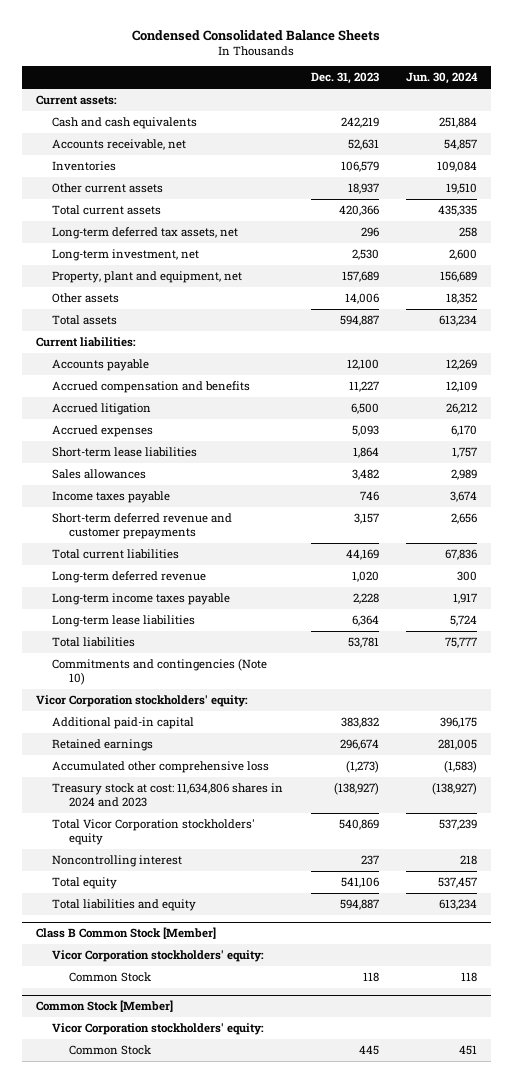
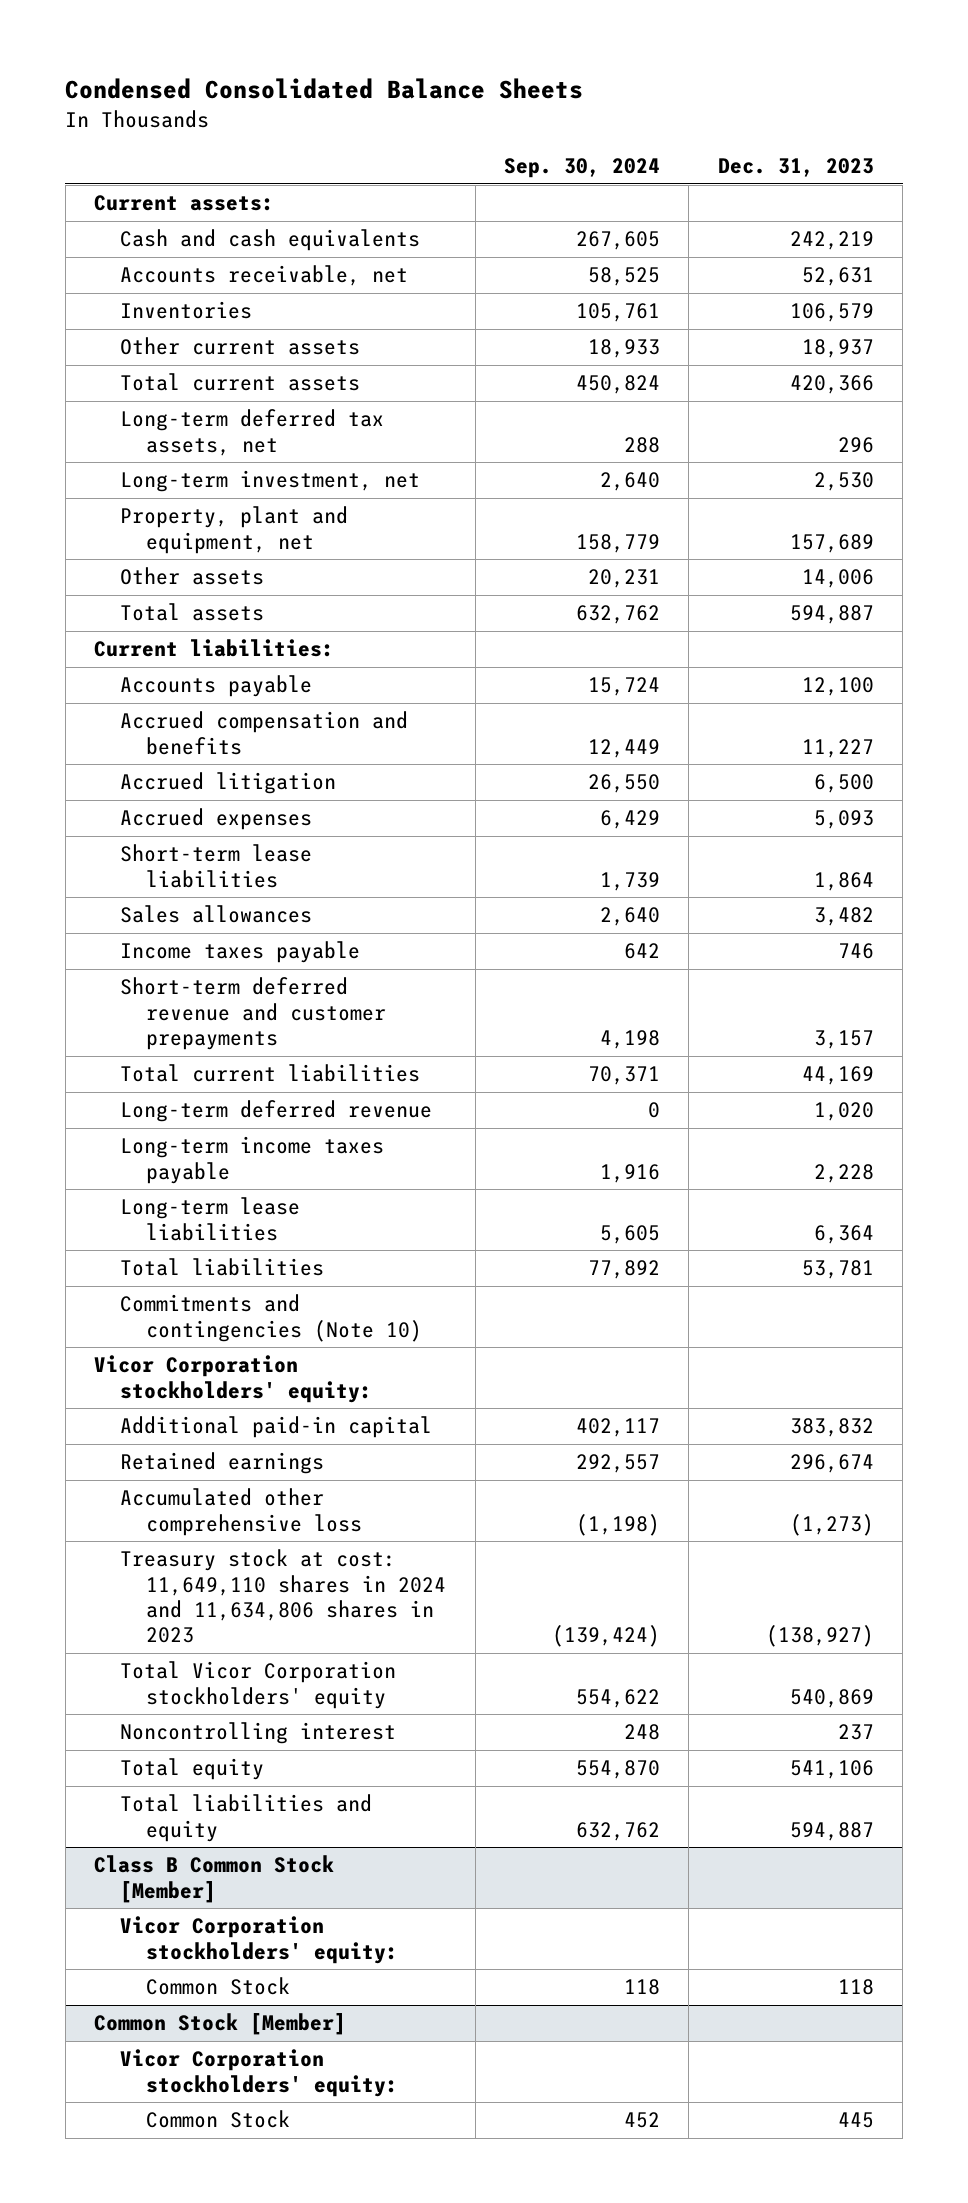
- | Dec. 31, 2023 | Jun. 30, 2024
+ | Sep. 30, 2024 | Dec. 31, 2023
- Treasury stock at cost: 11,634,806 shares in 2024 and 2023 | (138,927) | (138,927)
+ Treasury stock at cost: 11,649,110 shares in 2024 and 11,634,806 shares in 2023 | (139,424) | (138,927)

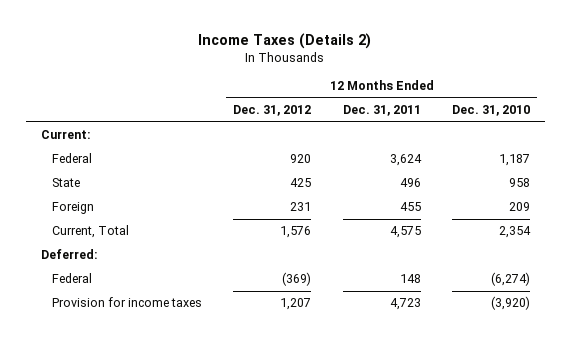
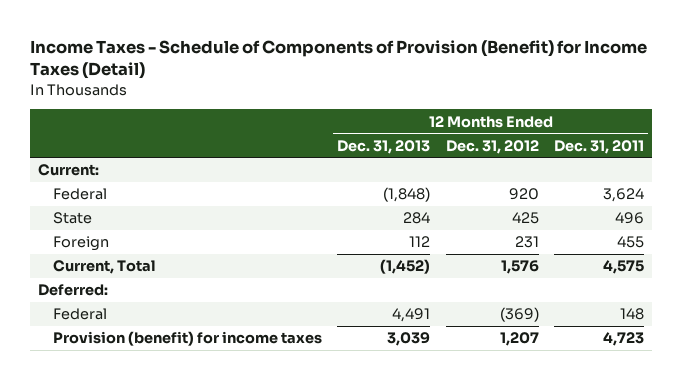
- Income Taxes (Details 2)
+ Income Taxes - Schedule of Components of Provision (Benefit) for Income Taxes (Detail)
- | 12 Months Ended Dec. 31, 2012 | 12 Months Ended Dec. 31, 2011 | 12 Months Ended Dec. 31, 2010
+ | 12 Months Ended Dec. 31, 2013 | 12 Months Ended Dec. 31, 2012 | 12 Months Ended Dec. 31, 2011
- Provision for income taxes | 1,207 | 4,723 | (3,920)
+ Provision (benefit) for income taxes | 3,039 | 1,207 | 4,723

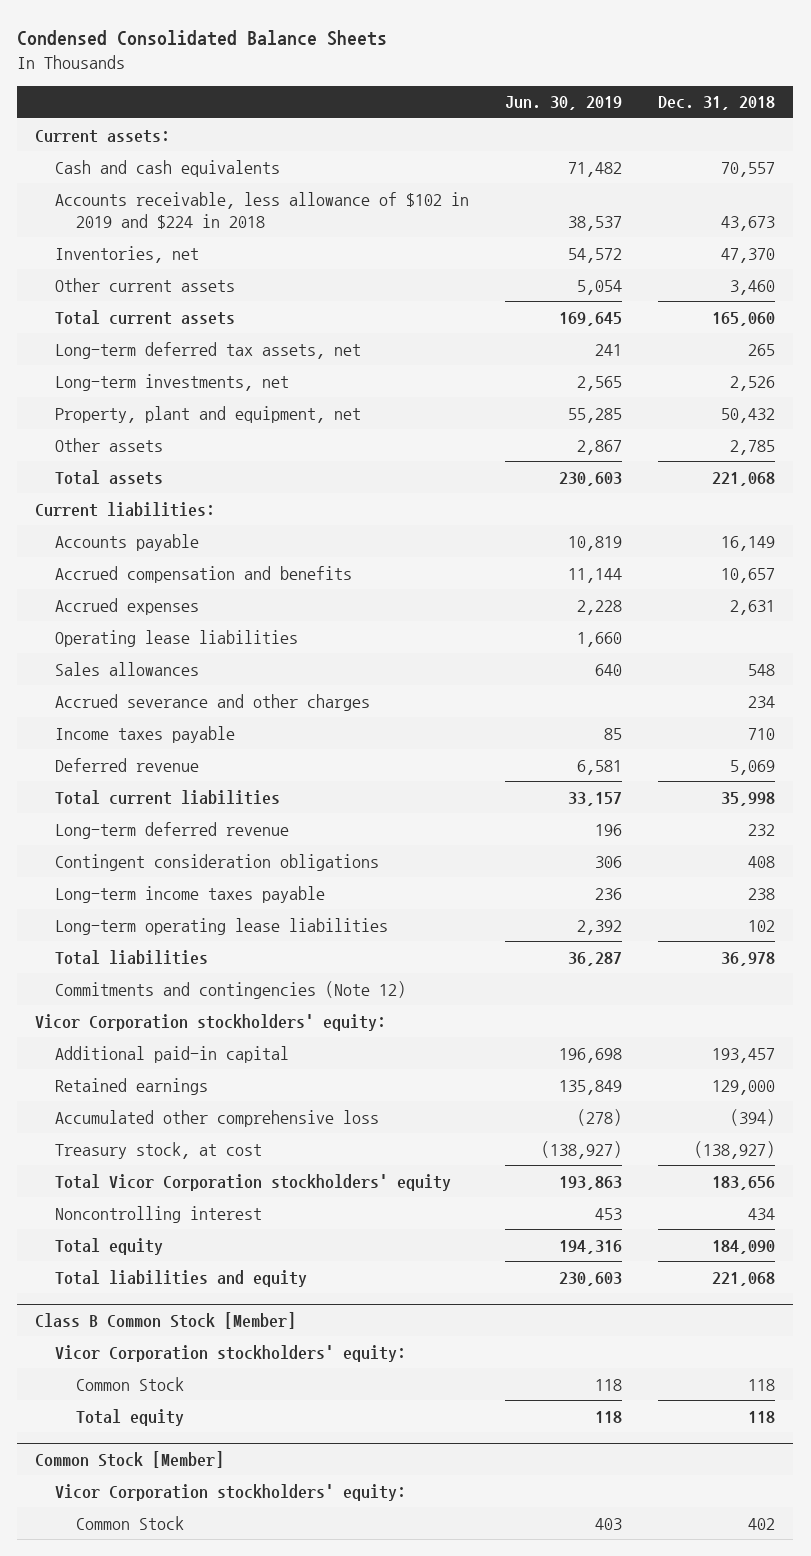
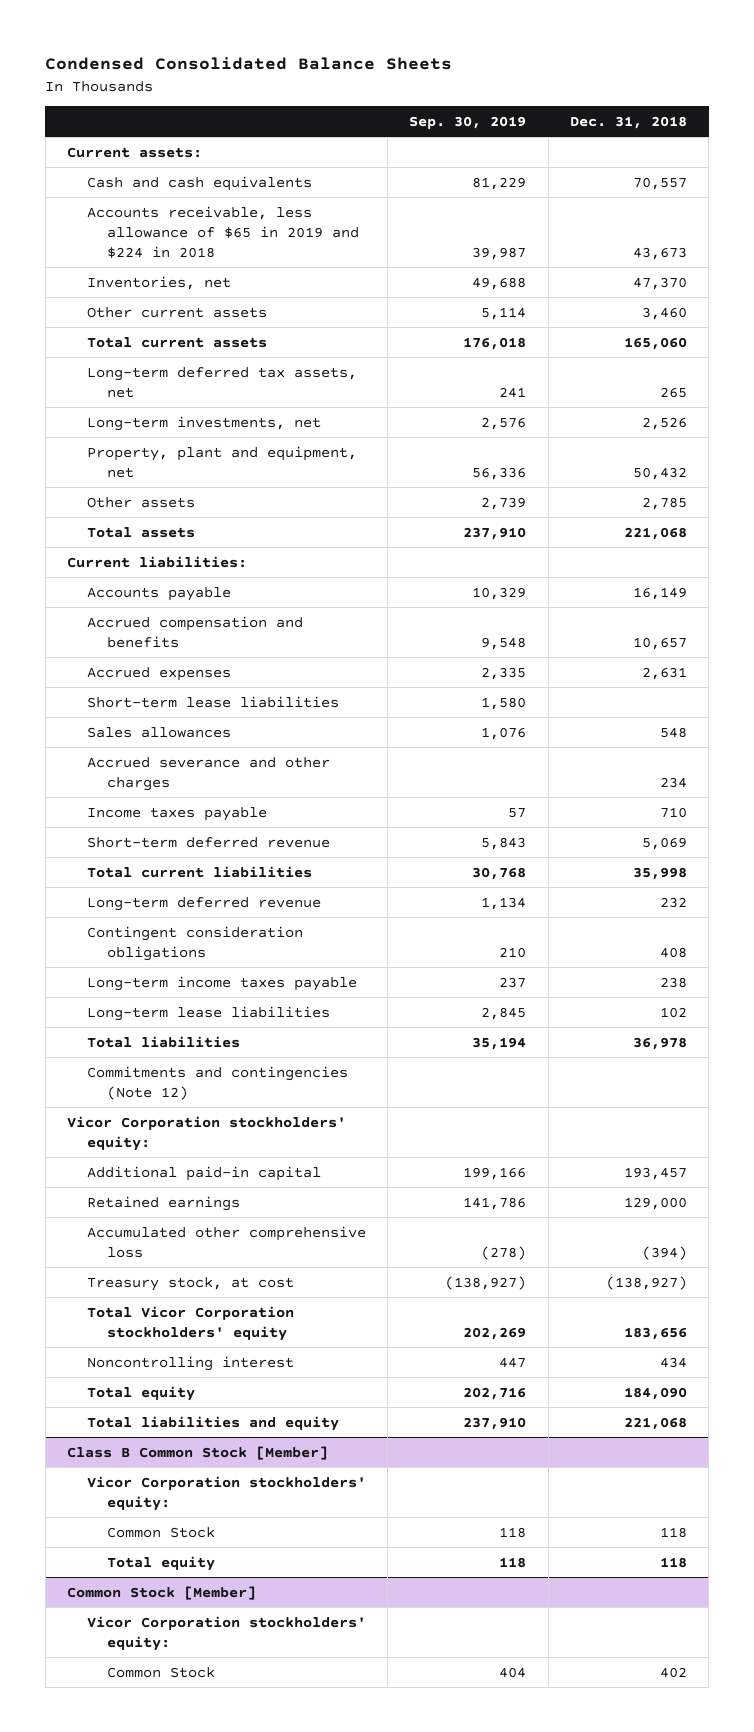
- | Jun. 30, 2019 | Dec. 31, 2018
+ | Sep. 30, 2019 | Dec. 31, 2018
- Accounts receivable, less allowance of $102 in 2019 and $224 in 2018 | 38,537 | 43,673
+ Accounts receivable, less allowance of $65 in 2019 and $224 in 2018 | 39,987 | 43,673
- Operating lease liabilities | 1,660 |
+ Short-term lease liabilities | 1,580 |
- Deferred revenue | 6,581 | 5,069
+ Short-term deferred revenue | 5,843 | 5,069
- Long-term operating lease liabilities | 2,392 | 102
+ Long-term lease liabilities | 2,845 | 102

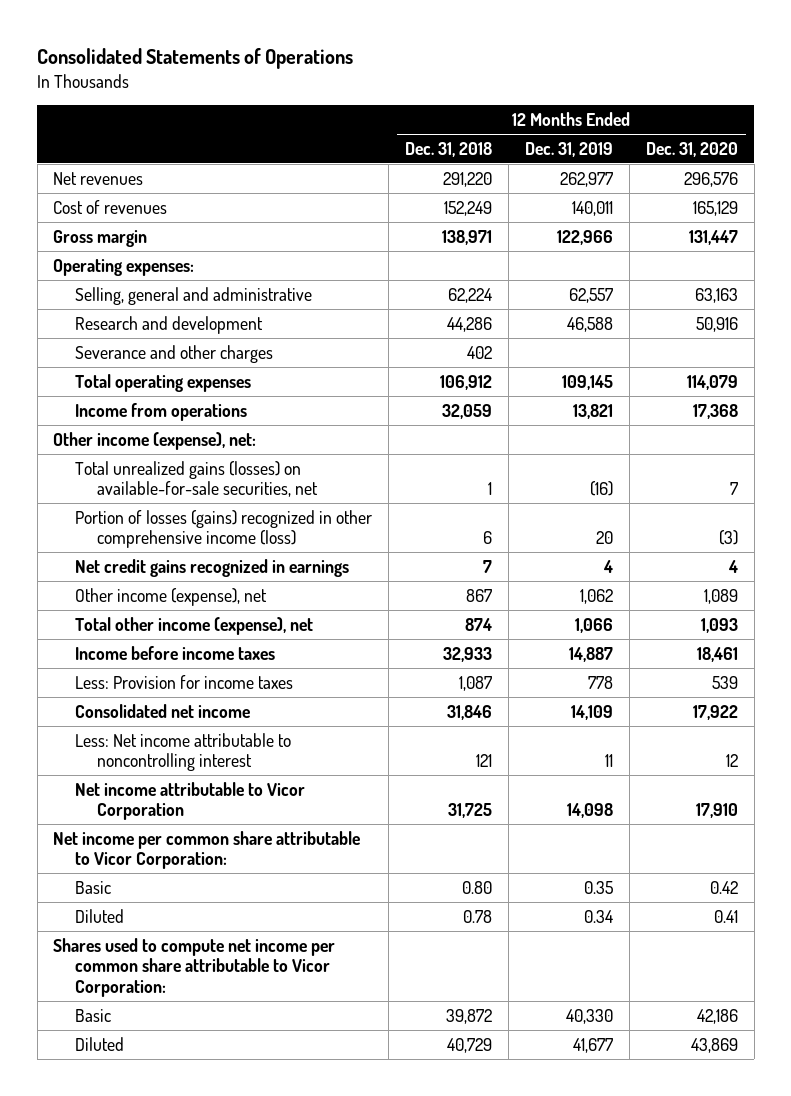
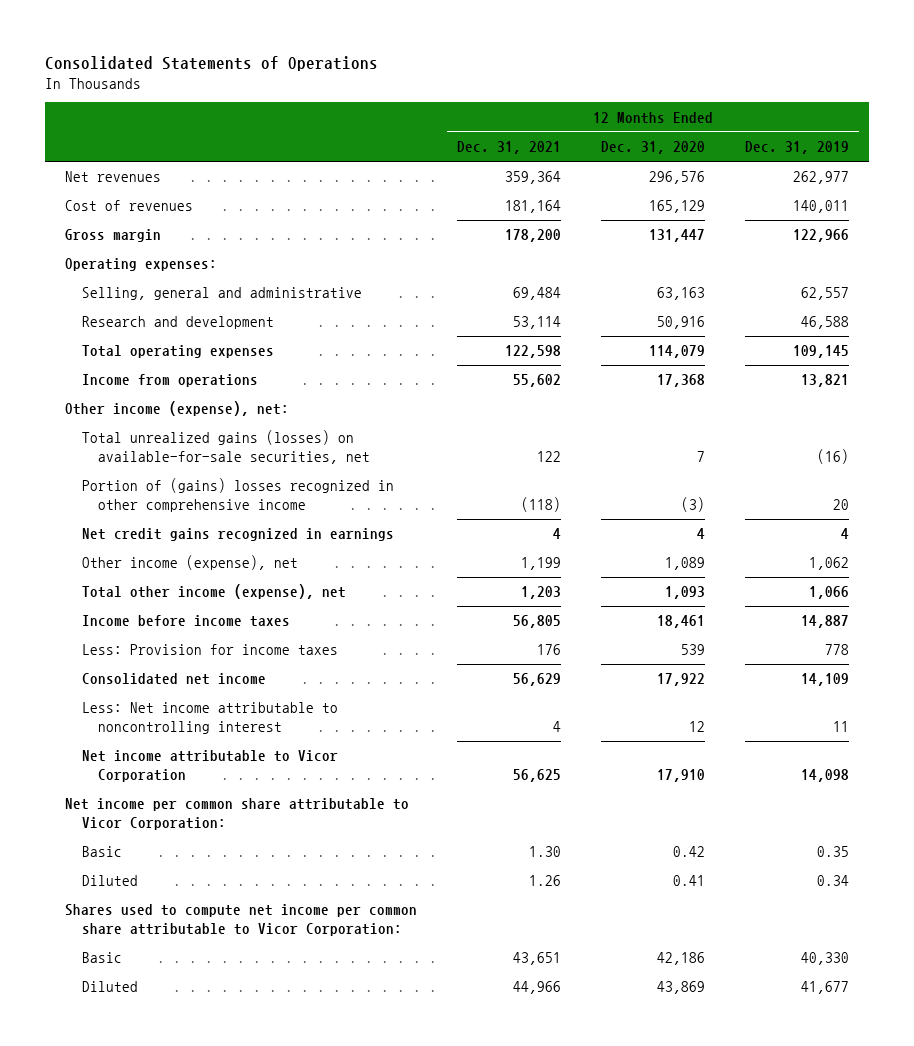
- | 12 Months Ended Dec. 31, 2018 | 12 Months Ended Dec. 31, 2019 | 12 Months Ended Dec. 31, 2020
+ | 12 Months Ended Dec. 31, 2021 | 12 Months Ended Dec. 31, 2020 | 12 Months Ended Dec. 31, 2019
- Severance and other charges | 402 | |
- Portion of losses (gains) recognized in other comprehensive income (loss) | 6 | 20 | (3)
+ Portion of (gains) losses recognized in other comprehensive income | (118) | (3) | 20

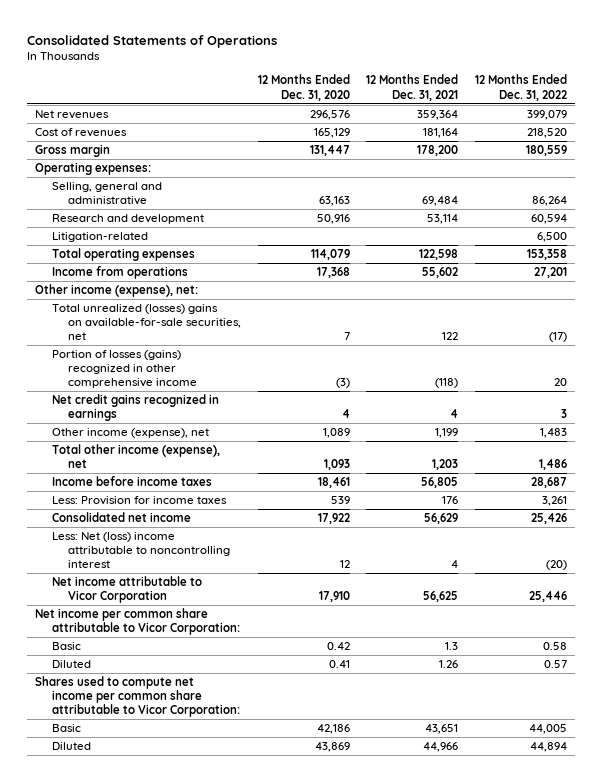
- | 12 Months Ended Dec. 31, 2021 | 12 Months Ended Dec. 31, 2020 | 12 Months Ended Dec. 31, 2019
+ | 12 Months Ended Dec. 31, 2020 | 12 Months Ended Dec. 31, 2021 | 12 Months Ended Dec. 31, 2022
+ Litigation-related | | | 6,500
- Total unrealized gains (losses) on available-for-sale securities, net | 122 | 7 | (16)
- Portion of (gains) losses recognized in other comprehensive income | (118) | (3) | 20
+ Total unrealized (losses) gains on available-for-sale securities, net | 7 | 122 | (17)
+ Portion of losses (gains) recognized in other comprehensive income | (3) | (118) | 20
- Less: Net income attributable to noncontrolling interest | 4 | 12 | 11
+ Less: Net (loss) income attributable to noncontrolling interest | 12 | 4 | (20)
- Basic | 1.30 | 0.42 | 0.35
+ Basic | 0.42 | 1.3 | 0.58

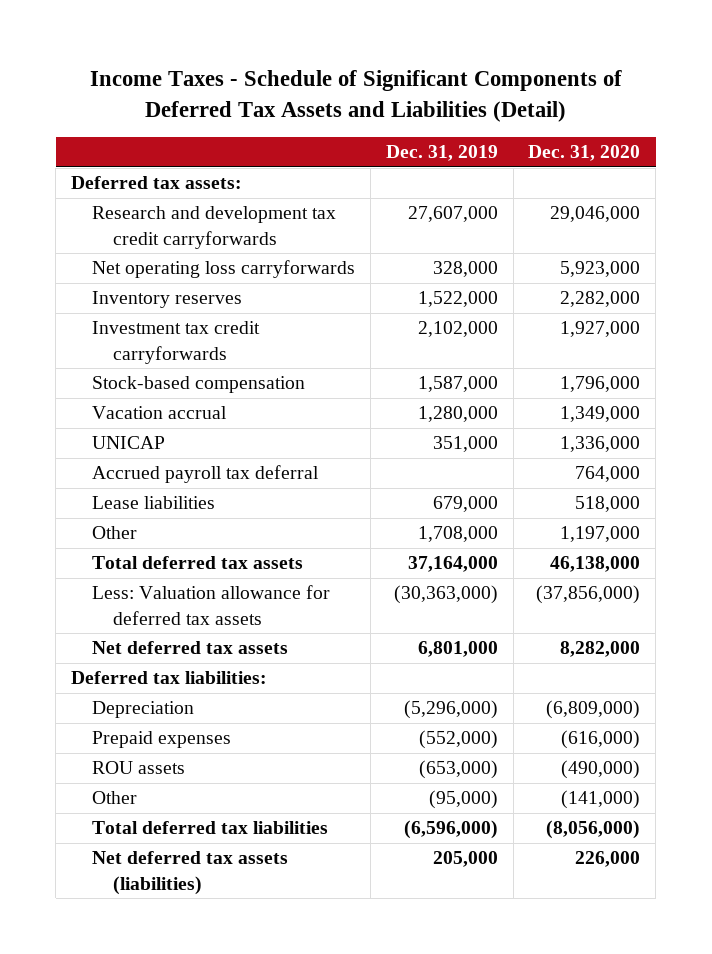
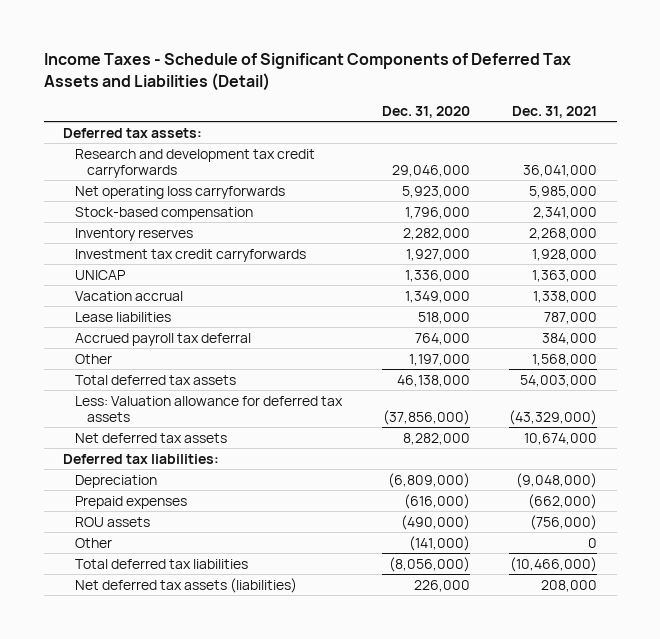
- | Dec. 31, 2019 | Dec. 31, 2020
+ | Dec. 31, 2020 | Dec. 31, 2021
moved up: Stock-based compensation | 1,796,000 | 2,341,000
moved down: Vacation accrual | 1,349,000 | 1,338,000
moved down: Accrued payroll tax deferral | 764,000 | 384,000

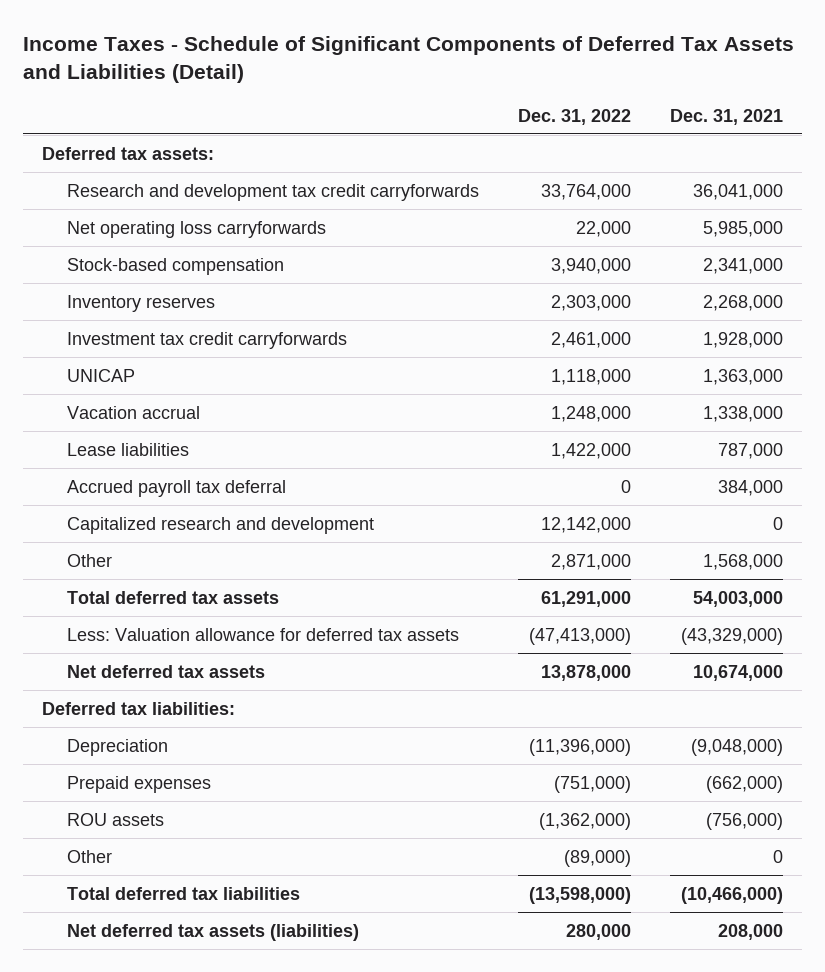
- | Dec. 31, 2020 | Dec. 31, 2021
+ | Dec. 31, 2022 | Dec. 31, 2021
+ Capitalized research and development | 12,142,000 | 0

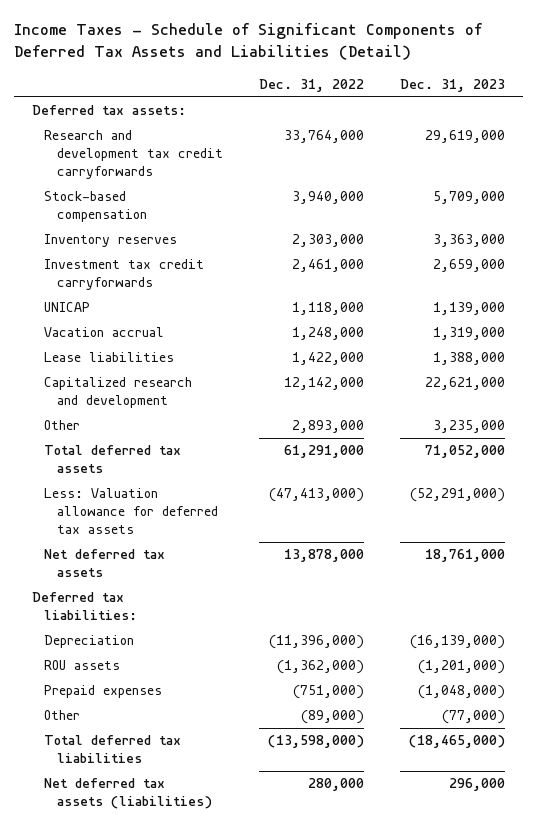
- | Dec. 31, 2022 | Dec. 31, 2021
+ | Dec. 31, 2022 | Dec. 31, 2023
- Net operating loss carryforwards | 22,000 | 5,985,000
- Accrued payroll tax deferral | 0 | 384,000
- Other | 2,871,000 | 1,568,000
+ Other | 2,893,000 | 3,235,000
moved down: Prepaid expenses | (751,000) | (1,048,000)

